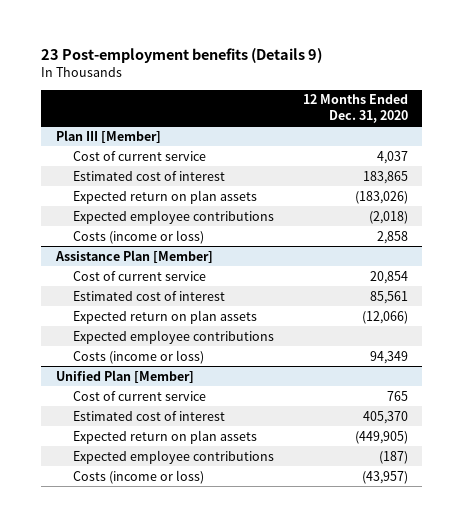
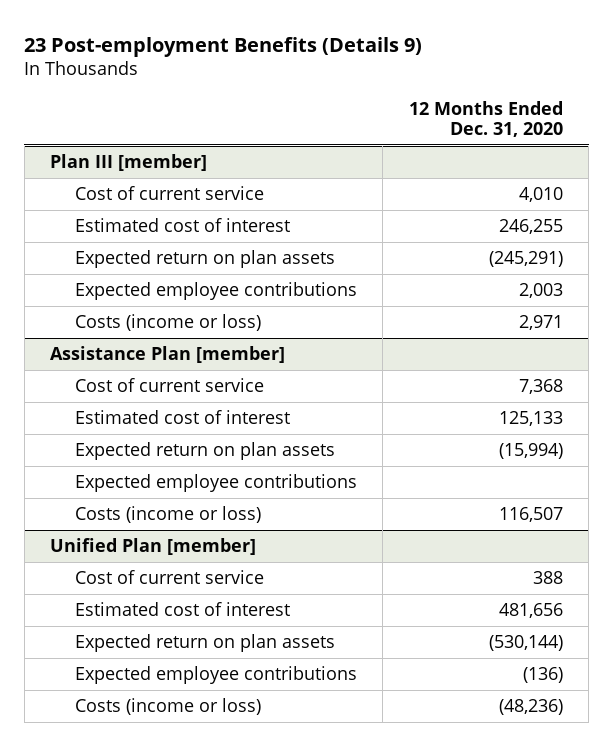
- 23 Post-employment benefits (Details 9)
+ 23 Post-employment Benefits (Details 9)
- Plan III [Member]
- Cost of current service | 4,037
- Estimated cost of interest | 183,865
- Expected return on plan assets | (183,026)
- Expected employee contributions | (2,018)
- Costs (income or loss) | 2,858
- Assistance Plan [Member]
- Cost of current service | 20,854
- Estimated cost of interest | 85,561
- Expected return on plan assets | (12,066)
+ Plan III [member]
+ Cost of current service | 4,010
+ Estimated cost of interest | 246,255
+ Expected return on plan assets | (245,291)
+ Expected employee contributions | 2,003
+ Costs (income or loss) | 2,971
+ Assistance Plan [member]
+ Cost of current service | 7,368
+ Estimated cost of interest | 125,133
+ Expected return on plan assets | (15,994)
- Costs (income or loss) | 94,349
- Unified Plan [Member]
- Cost of current service | 765
- Estimated cost of interest | 405,370
- Expected return on plan assets | (449,905)
- Expected employee contributions | (187)
- Costs (income or loss) | (43,957)
+ Costs (income or loss) | 116,507
+ Unified Plan [member]
+ Cost of current service | 388
+ Estimated cost of interest | 481,656
+ Expected return on plan assets | (530,144)
+ Expected employee contributions | (136)
+ Costs (income or loss) | (48,236)

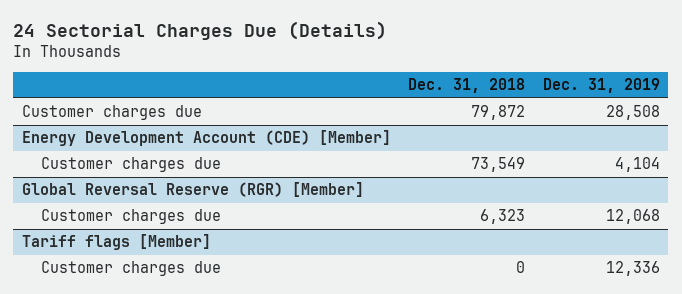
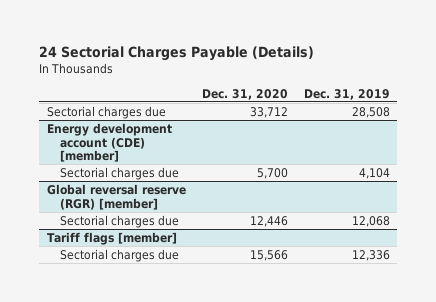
- 24 Sectorial Charges Due (Details)
+ 24 Sectorial Charges Payable (Details)
- | Dec. 31, 2018 | Dec. 31, 2019
+ | Dec. 31, 2020 | Dec. 31, 2019
- Customer charges due | 79,872 | 28,508
- Energy Development Account (CDE) [Member]
- Customer charges due | 73,549 | 4,104
- Global Reversal Reserve (RGR) [Member]
- Customer charges due | 6,323 | 12,068
- Tariff flags [Member]
- Customer charges due | 0 | 12,336
+ Sectorial charges due | 33,712 | 28,508
+ Energy development account (CDE) [member]
+ Sectorial charges due | 5,700 | 4,104
+ Global reversal reserve (RGR) [member]
+ Sectorial charges due | 12,446 | 12,068
+ Tariff flags [member]
+ Sectorial charges due | 15,566 | 12,336

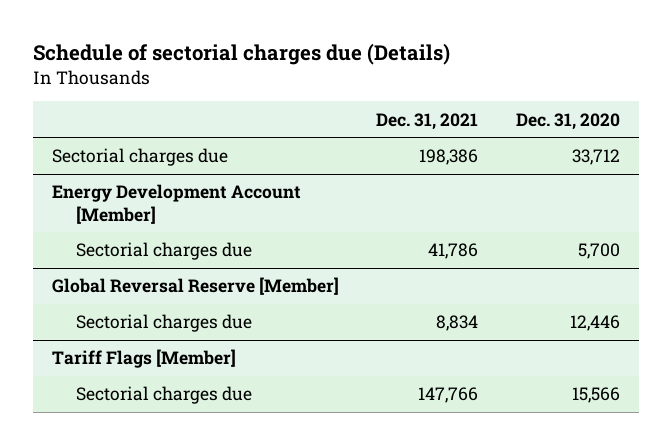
- 24 Sectorial Charges Payable (Details)
+ Schedule of sectorial charges due (Details)
- | Dec. 31, 2020 | Dec. 31, 2019
+ | Dec. 31, 2021 | Dec. 31, 2020
- Energy development account (CDE) [member]
+ Energy Development Account [Member]
- Global reversal reserve (RGR) [member]
+ Global Reversal Reserve [Member]
- Tariff flags [member]
+ Tariff Flags [Member]

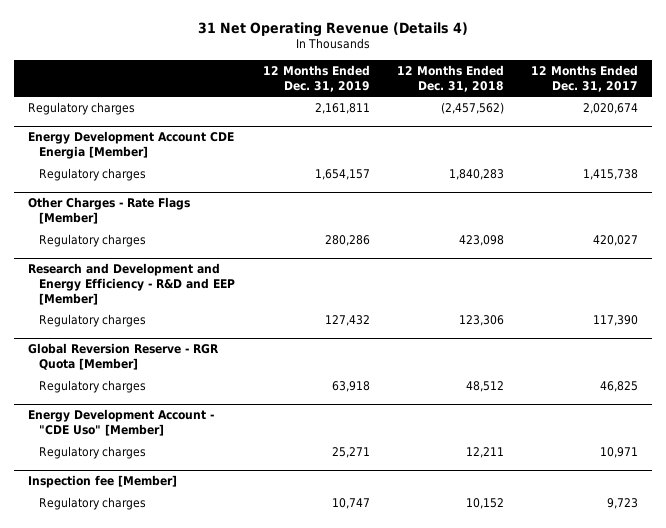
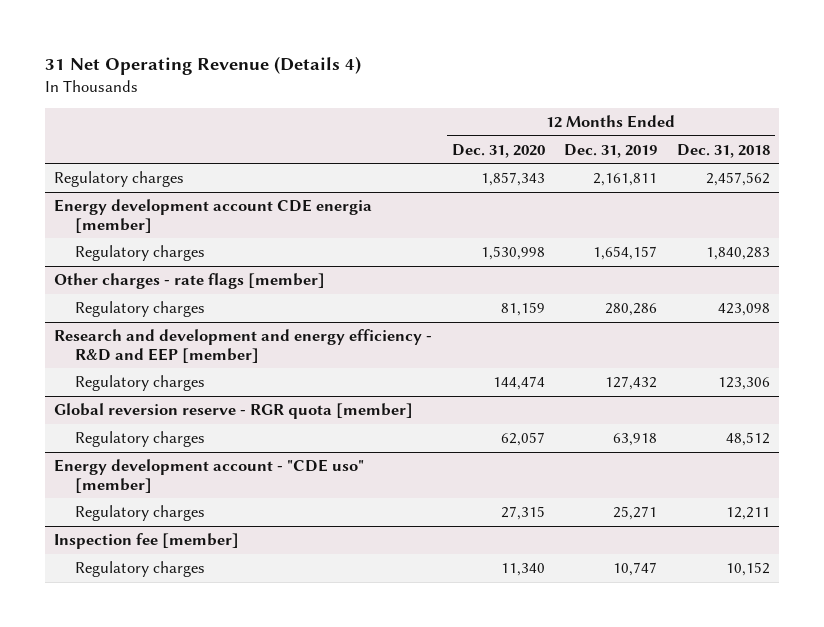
- | 12 Months Ended Dec. 31, 2019 | 12 Months Ended Dec. 31, 2018 | 12 Months Ended Dec. 31, 2017
+ | 12 Months Ended Dec. 31, 2020 | 12 Months Ended Dec. 31, 2019 | 12 Months Ended Dec. 31, 2018
- Regulatory charges | 2,161,811 | (2,457,562) | 2,020,674
- Energy Development Account CDE Energia [Member]
+ Regulatory charges | 1,857,343 | 2,161,811 | 2,457,562
+ Energy development account CDE energia [member]
- Other Charges - Rate Flags [Member]
+ Other charges - rate flags [member]
- Research and Development and Energy Efficiency - R&D and EEP [Member]
+ Research and development and energy efficiency - R&D and EEP [member]
- Global Reversion Reserve - RGR Quota [Member]
+ Global reversion reserve - RGR quota [member]
- Energy Development Account - "CDE Uso" [Member]
+ Energy development account - "CDE uso" [member]
- Inspection fee [Member]
+ Inspection fee [member]

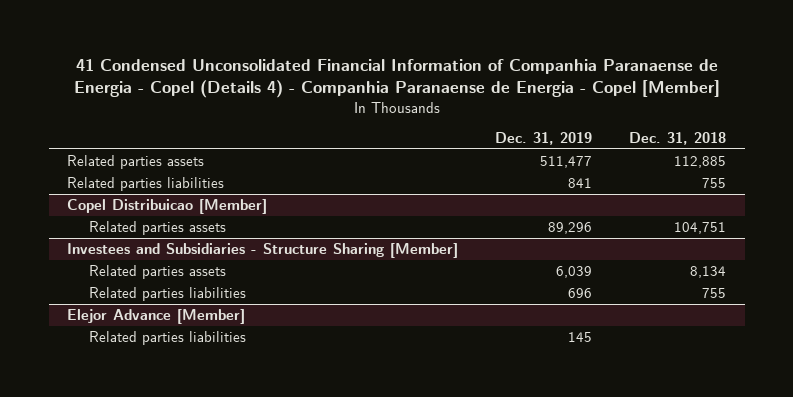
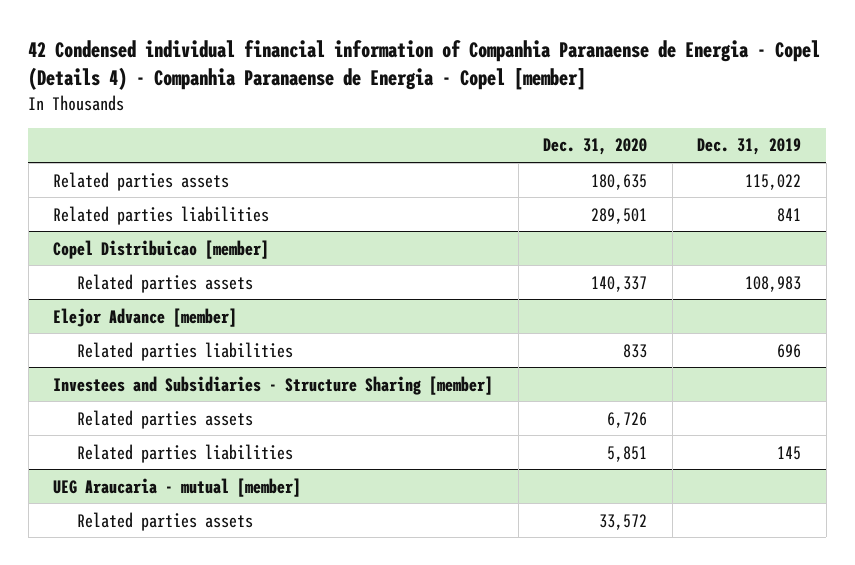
- 41 Condensed Unconsolidated Financial Information of Companhia Paranaense de Energia - Copel (Details 4) - Companhia Paranaense de Energia - Copel [Member]
+ 42 Condensed individual financial information of Companhia Paranaense de Energia - Copel (Details 4) - Companhia Paranaense de Energia - Copel [member]
- | Dec. 31, 2019 | Dec. 31, 2018
+ | Dec. 31, 2020 | Dec. 31, 2019
- Related parties assets | 511,477 | 112,885
+ Related parties assets | 180,635 | 115,022
- Copel Distribuicao [Member]
- Related parties assets | 89,296 | 104,751
- Investees and Subsidiaries - Structure Sharing [Member]
- Related parties assets | 6,039 | 8,134
+ Copel Distribuicao [member]
+ Related parties assets | 140,337 | 108,983
+ Elejor Advance [member]
- Elejor Advance [Member]
+ Investees and Subsidiaries - Structure Sharing [member]
+ Related parties assets | 6,726 |
+ UEG Araucaria - mutual [member]
+ Related parties assets | 33,572 |

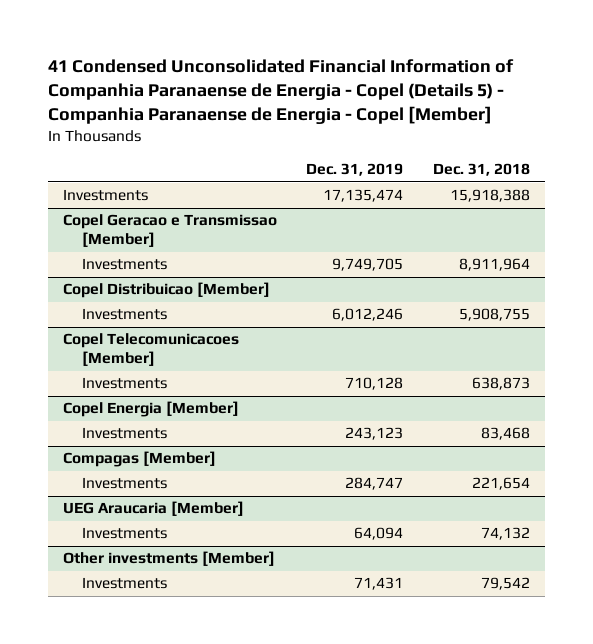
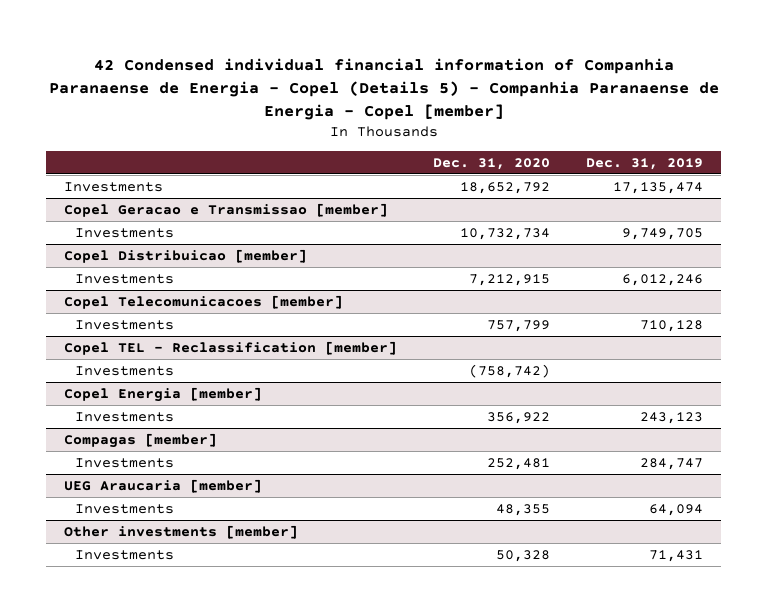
- 41 Condensed Unconsolidated Financial Information of Companhia Paranaense de Energia - Copel (Details 5) - Companhia Paranaense de Energia - Copel [Member]
+ 42 Condensed individual financial information of Companhia Paranaense de Energia - Copel (Details 5) - Companhia Paranaense de Energia - Copel [member]
- | Dec. 31, 2019 | Dec. 31, 2018
+ | Dec. 31, 2020 | Dec. 31, 2019
- Copel Geracao e Transmissao [Member]
+ Copel Geracao e Transmissao [member]
- Copel Distribuicao [Member]
+ Copel Distribuicao [member]
- Copel Telecomunicacoes [Member]
+ Copel Telecomunicacoes [member]
- Copel Energia [Member]
+ Copel TEL - Reclassification [member]
+ Investments | (758,742) |
+ Copel Energia [member]
- Compagas [Member]
+ Compagas [member]
- UEG Araucaria [Member]
+ UEG Araucaria [member]
- Other investments [Member]
+ Other investments [member]

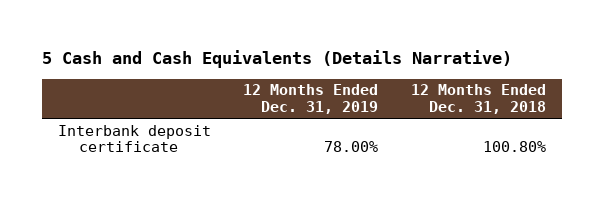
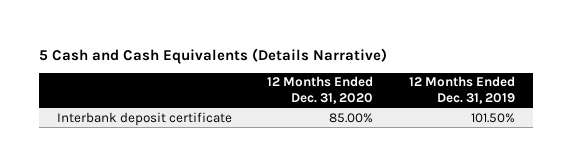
- | 12 Months Ended Dec. 31, 2019 | 12 Months Ended Dec. 31, 2018
+ | 12 Months Ended Dec. 31, 2020 | 12 Months Ended Dec. 31, 2019
- Interbank deposit certificate | 78.00% | 100.80%
+ Interbank deposit certificate | 85.00% | 101.50%

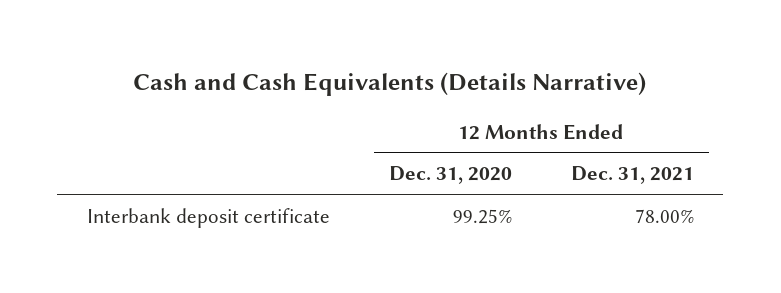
- 5 Cash and Cash Equivalents (Details Narrative)
+ Cash and Cash Equivalents (Details Narrative)
- | 12 Months Ended Dec. 31, 2020 | 12 Months Ended Dec. 31, 2019
+ | 12 Months Ended Dec. 31, 2020 | 12 Months Ended Dec. 31, 2021
- Interbank deposit certificate | 85.00% | 101.50%
+ Interbank deposit certificate | 99.25% | 78.00%

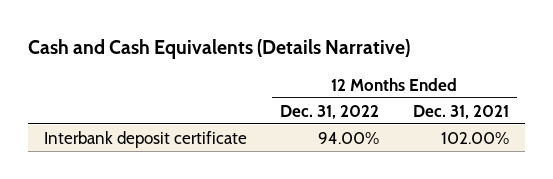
- | 12 Months Ended Dec. 31, 2020 | 12 Months Ended Dec. 31, 2021
+ | 12 Months Ended Dec. 31, 2022 | 12 Months Ended Dec. 31, 2021
- Interbank deposit certificate | 99.25% | 78.00%
+ Interbank deposit certificate | 94.00% | 102.00%

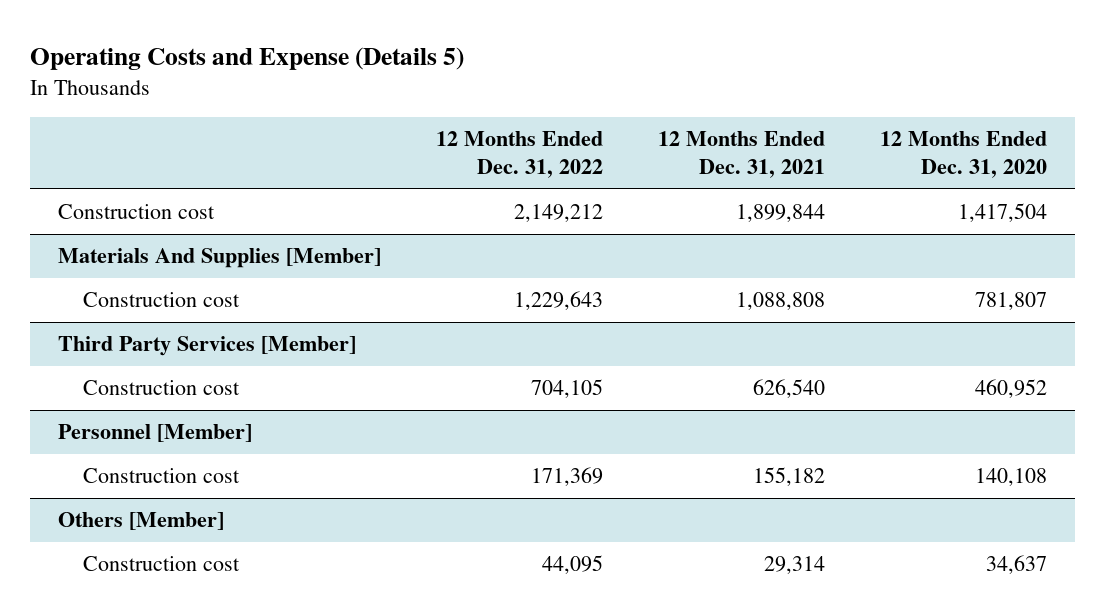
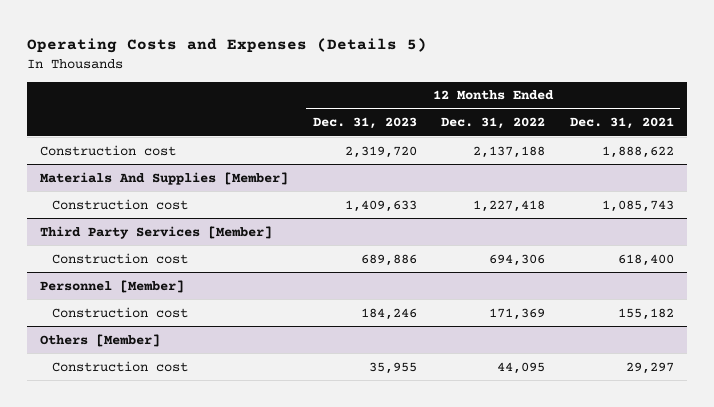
- Operating Costs and Expense (Details 5)
+ Operating Costs and Expenses (Details 5)
- | 12 Months Ended Dec. 31, 2022 | 12 Months Ended Dec. 31, 2021 | 12 Months Ended Dec. 31, 2020
+ | 12 Months Ended Dec. 31, 2023 | 12 Months Ended Dec. 31, 2022 | 12 Months Ended Dec. 31, 2021
- Construction cost | 2,149,212 | 1,899,844 | 1,417,504
+ Construction cost | 2,319,720 | 2,137,188 | 1,888,622
@ Materials And Supplies [Member]
- Construction cost | 1,229,643 | 1,088,808 | 781,807
+ Construction cost | 1,409,633 | 1,227,418 | 1,085,743
@ Third Party Services [Member]
- Construction cost | 704,105 | 626,540 | 460,952
+ Construction cost | 689,886 | 694,306 | 618,400
@ Others [Member]
- Construction cost | 44,095 | 29,314 | 34,637
+ Construction cost | 35,955 | 44,095 | 29,297

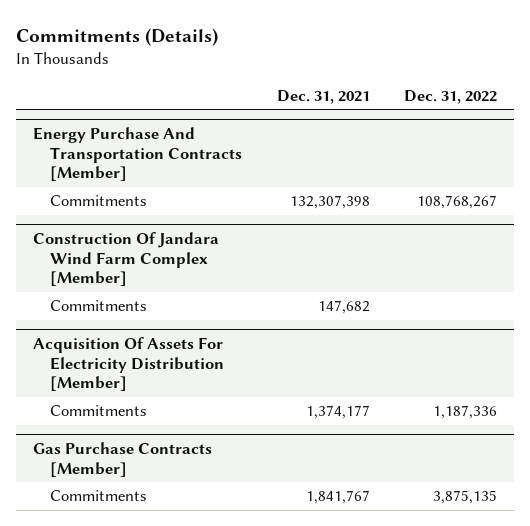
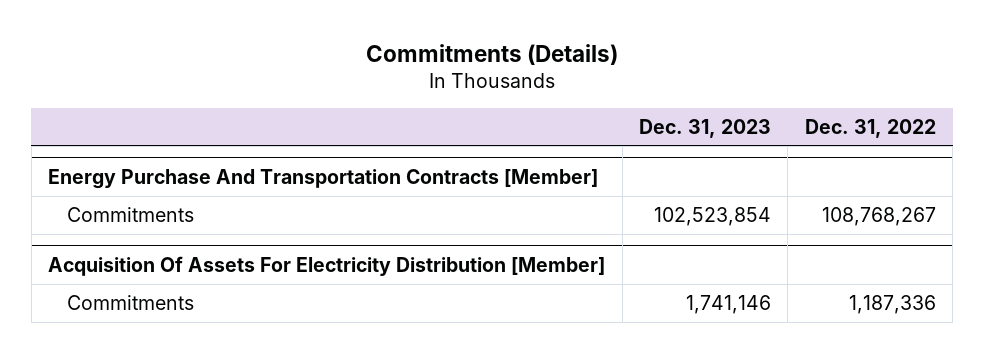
- | Dec. 31, 2021 | Dec. 31, 2022
+ | Dec. 31, 2023 | Dec. 31, 2022
- Construction Of Jandara Wind Farm Complex [Member]
- Commitments | 147,682 |
- Gas Purchase Contracts [Member]
- Commitments | 1,841,767 | 3,875,135

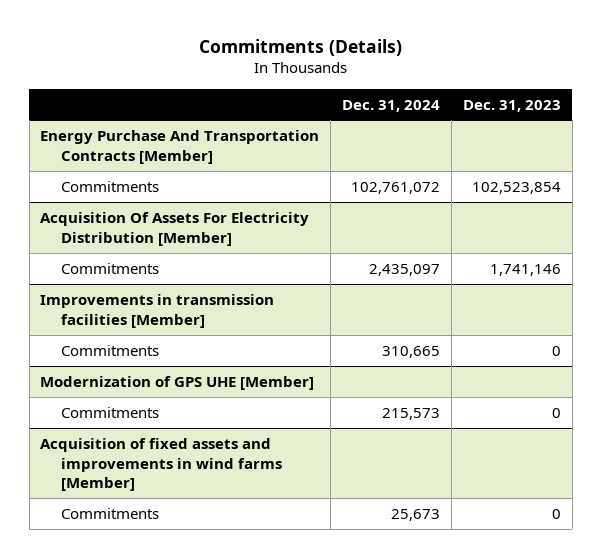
- | Dec. 31, 2023 | Dec. 31, 2022
+ | Dec. 31, 2024 | Dec. 31, 2023
+ Improvements in transmission facilities [Member]
+ Commitments | 310,665 | 0
+ Modernization of GPS UHE [Member]
+ Commitments | 215,573 | 0
+ Acquisition of fixed assets and improvements in wind farms [Member]
+ Commitments | 25,673 | 0

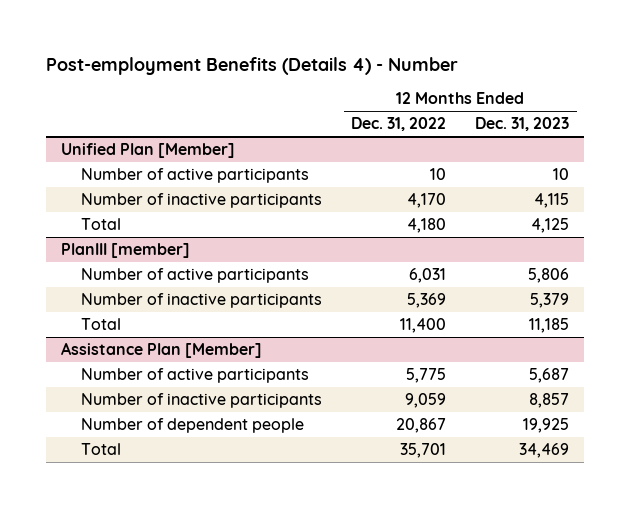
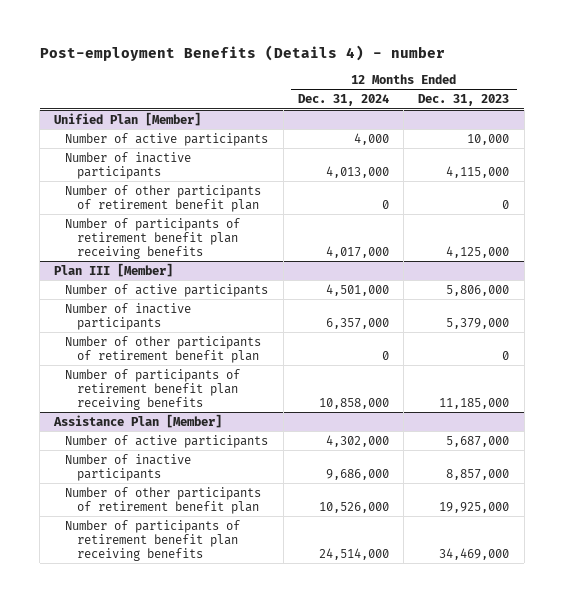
- Post-employment Benefits (Details 4) - Number
+ Post-employment Benefits (Details 4) - number
- | 12 Months Ended Dec. 31, 2022 | 12 Months Ended Dec. 31, 2023
+ | 12 Months Ended Dec. 31, 2024 | 12 Months Ended Dec. 31, 2023
@ Unified Plan [Member]
- Number of active participants | 10 | 10
- Number of inactive participants | 4,170 | 4,115
- Total | 4,180 | 4,125
- PlanIII [member]
- Number of active participants | 6,031 | 5,806
- Number of inactive participants | 5,369 | 5,379
- Total | 11,400 | 11,185
@ Unified Plan [Member]
+ Number of active participants | 4,000 | 10,000
+ Number of inactive participants | 4,013,000 | 4,115,000
+ Number of other participants of retirement benefit plan | 0 | 0
+ Number of participants of retirement benefit plan receiving benefits | 4,017,000 | 4,125,000
+ Plan III [Member]
+ Number of active participants | 4,501,000 | 5,806,000
+ Number of inactive participants | 6,357,000 | 5,379,000
+ Number of other participants of retirement benefit plan | 0 | 0
+ Number of participants of retirement benefit plan receiving benefits | 10,858,000 | 11,185,000
@ Assistance Plan [Member]
- Number of active participants | 5,775 | 5,687
- Number of inactive participants | 9,059 | 8,857
- Number of dependent people | 20,867 | 19,925
- Total | 35,701 | 34,469
+ Number of active participants | 4,302,000 | 5,687,000
+ Number of inactive participants | 9,686,000 | 8,857,000
+ Number of other participants of retirement benefit plan | 10,526,000 | 19,925,000
+ Number of participants of retirement benefit plan receiving benefits | 24,514,000 | 34,469,000

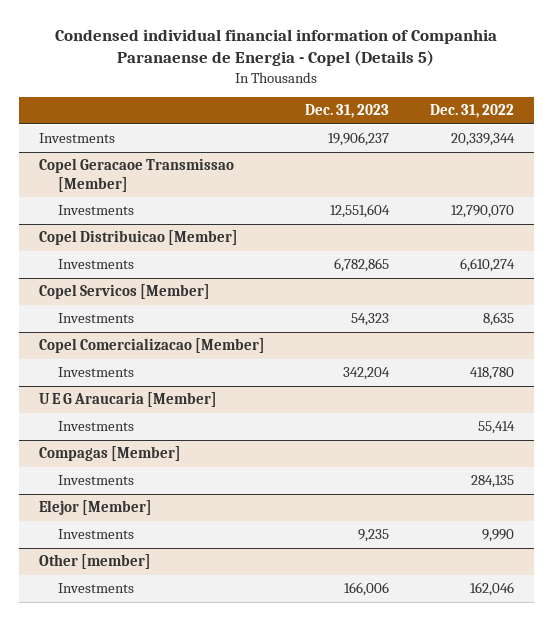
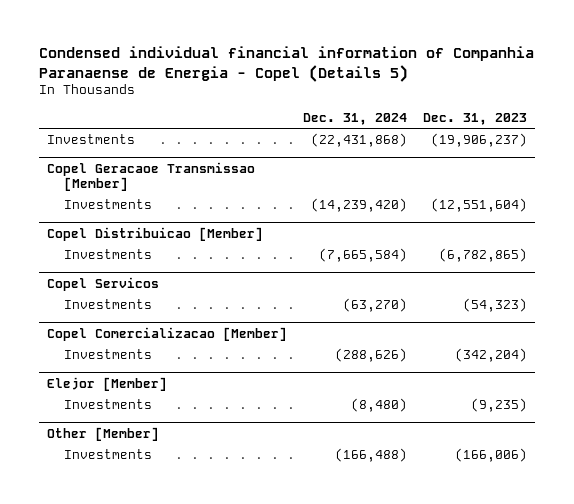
- | Dec. 31, 2023 | Dec. 31, 2022
+ | Dec. 31, 2024 | Dec. 31, 2023
- Investments | 19,906,237 | 20,339,344
+ Investments | (22,431,868) | (19,906,237)
@ Copel Geracaoe Transmissao [Member]
- Investments | 12,551,604 | 12,790,070
+ Investments | (14,239,420) | (12,551,604)
@ Copel Distribuicao [Member]
- Investments | 6,782,865 | 6,610,274
- Copel Servicos [Member]
- Investments | 54,323 | 8,635
@ Copel Distribuicao [Member]
+ Investments | (7,665,584) | (6,782,865)
+ Copel Servicos
+ Investments | (63,270) | (54,323)
@ Copel Comercializacao [Member]
- Investments | 342,204 | 418,780
- U E G Araucaria [Member]
- Investments | | 55,414
- Compagas [Member]
- Investments | | 284,135
@ Copel Comercializacao [Member]
+ Investments | (288,626) | (342,204)
@ Elejor [Member]
- Investments | 9,235 | 9,990
- Other [member]
- Investments | 166,006 | 162,046
@ Elejor [Member]
+ Investments | (8,480) | (9,235)
+ Other [Member]
+ Investments | (166,488) | (166,006)

